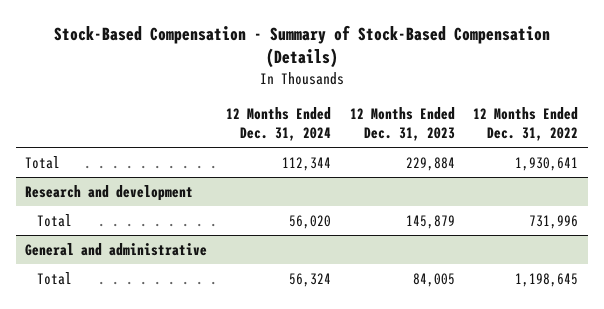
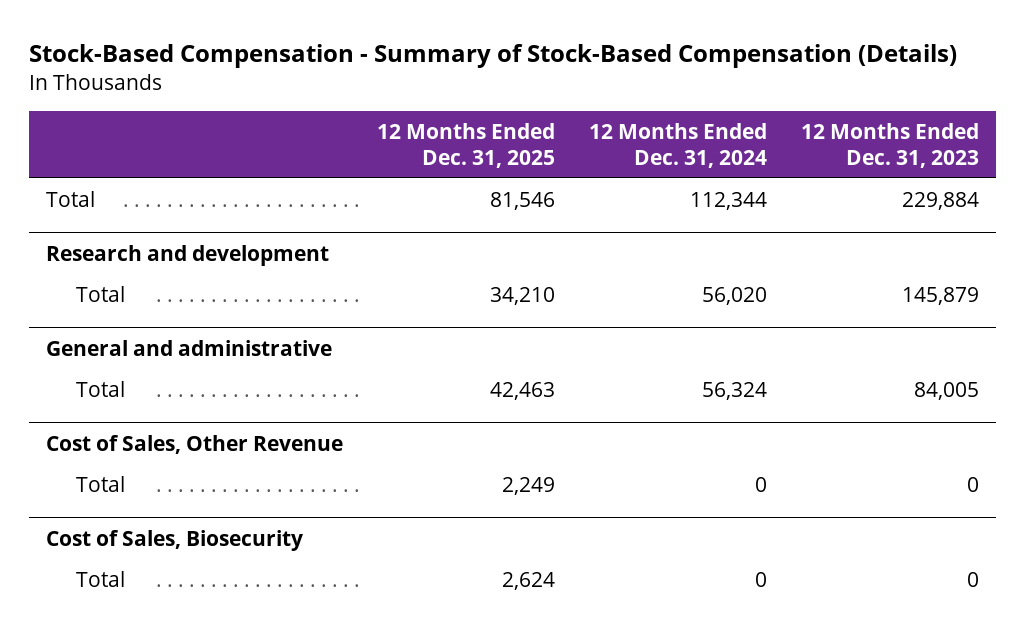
- | 12 Months Ended Dec. 31, 2024 | 12 Months Ended Dec. 31, 2023 | 12 Months Ended Dec. 31, 2022
+ | 12 Months Ended Dec. 31, 2025 | 12 Months Ended Dec. 31, 2024 | 12 Months Ended Dec. 31, 2023
+ Cost of Sales, Other Revenue
+ Total | 2,249 | 0 | 0
+ Cost of Sales, Biosecurity
+ Total | 2,624 | 0 | 0

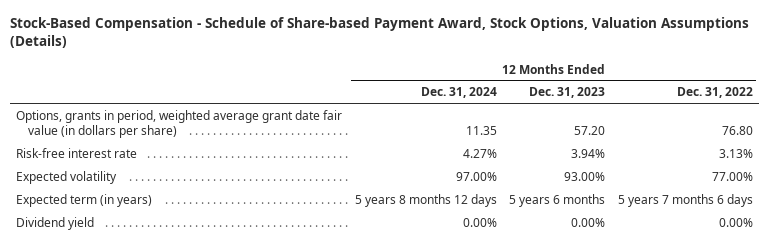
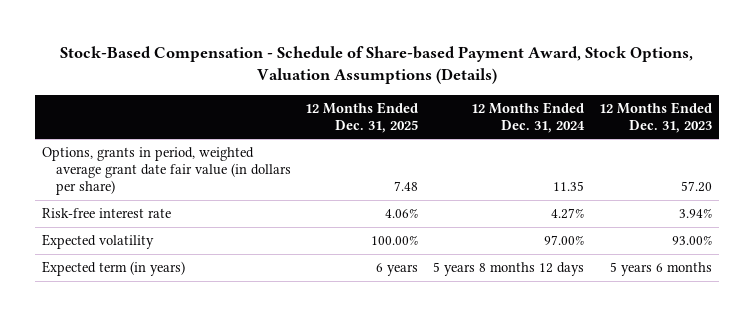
- | 12 Months Ended Dec. 31, 2024 | 12 Months Ended Dec. 31, 2023 | 12 Months Ended Dec. 31, 2022
+ | 12 Months Ended Dec. 31, 2025 | 12 Months Ended Dec. 31, 2024 | 12 Months Ended Dec. 31, 2023
- Dividend yield | 0.00% | 0.00% | 0.00%

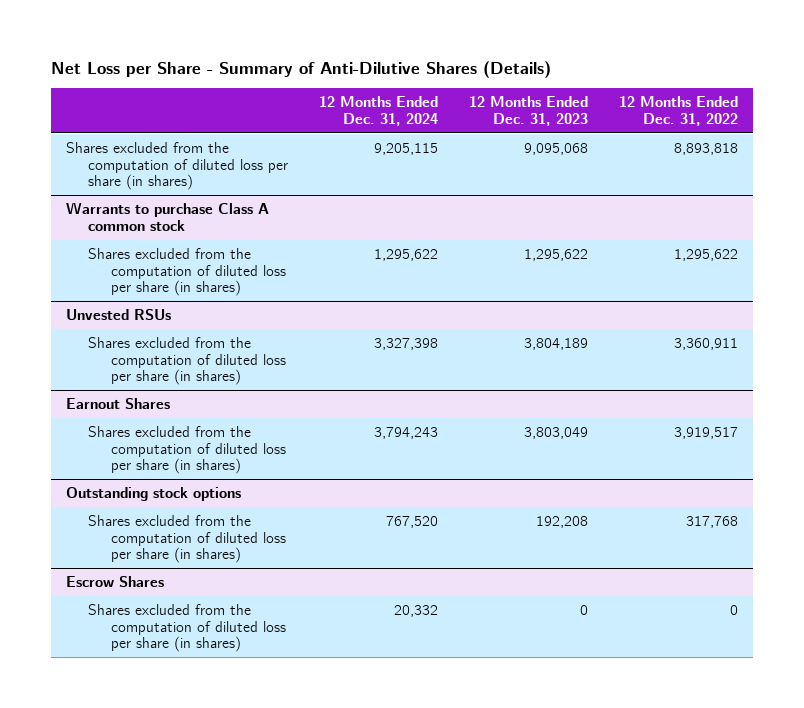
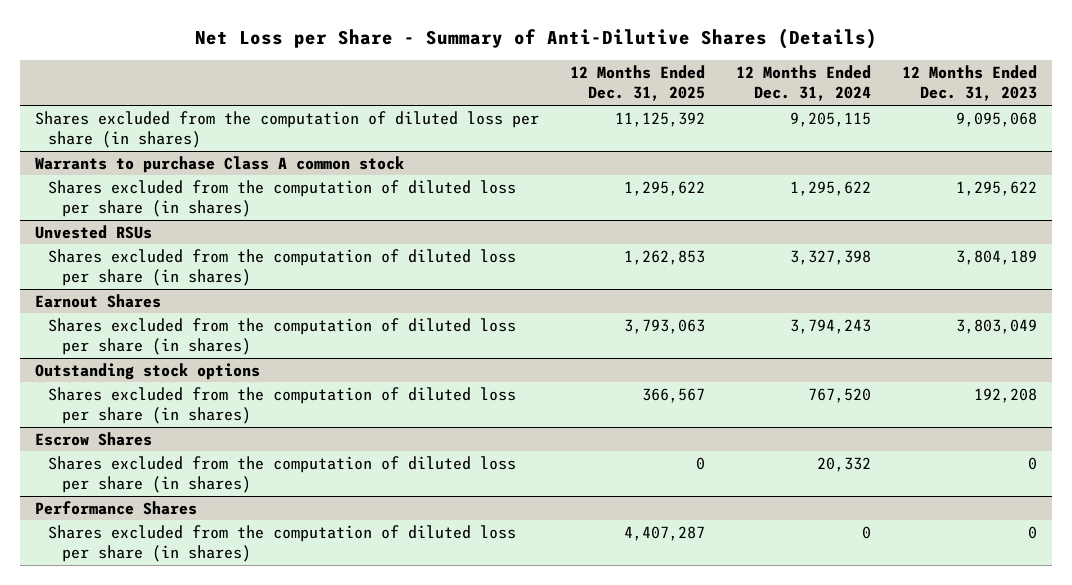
- | 12 Months Ended Dec. 31, 2024 | 12 Months Ended Dec. 31, 2023 | 12 Months Ended Dec. 31, 2022
+ | 12 Months Ended Dec. 31, 2025 | 12 Months Ended Dec. 31, 2024 | 12 Months Ended Dec. 31, 2023
+ Performance Shares
+ Shares excluded from the computation of diluted loss per share (in shares) | 4,407,287 | 0 | 0

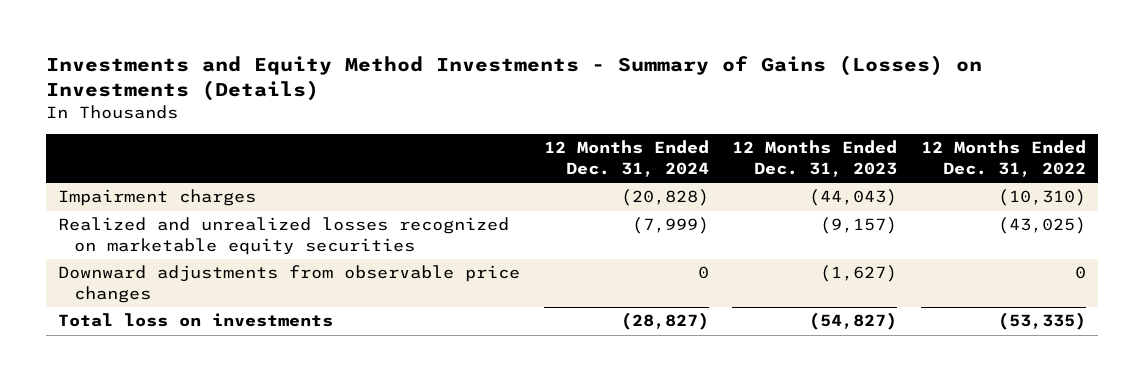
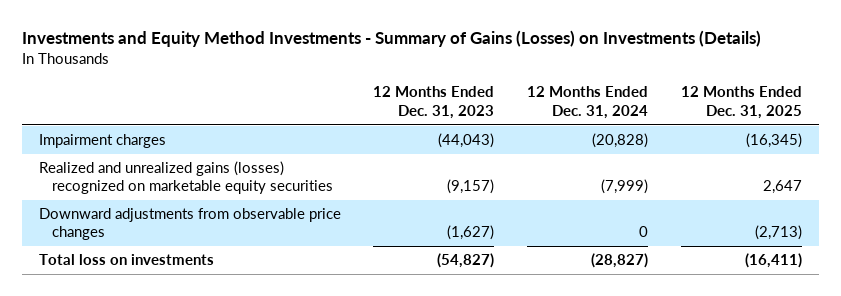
- | 12 Months Ended Dec. 31, 2024 | 12 Months Ended Dec. 31, 2023 | 12 Months Ended Dec. 31, 2022
+ | 12 Months Ended Dec. 31, 2023 | 12 Months Ended Dec. 31, 2024 | 12 Months Ended Dec. 31, 2025
- Realized and unrealized losses recognized on marketable equity securities | (7,999) | (9,157) | (43,025)
+ Realized and unrealized gains (losses) recognized on marketable equity securities | (9,157) | (7,999) | 2,647

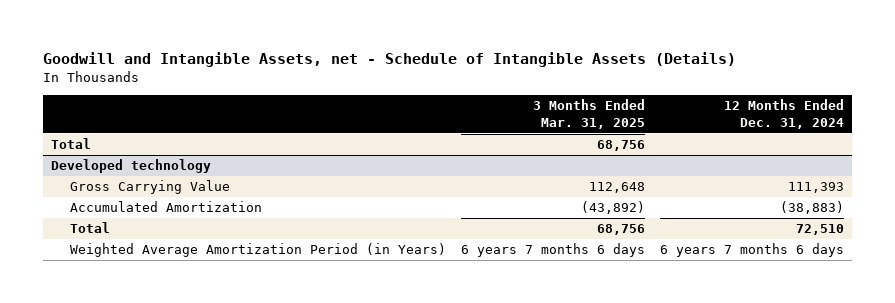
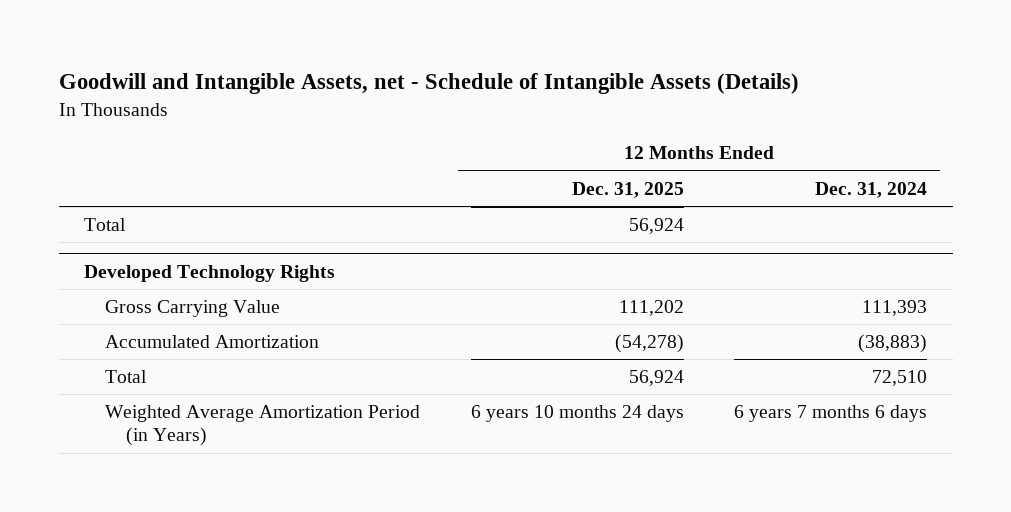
- | 3 Months Ended Mar. 31, 2025 | 12 Months Ended Dec. 31, 2024
+ | 12 Months Ended Dec. 31, 2025 | 12 Months Ended Dec. 31, 2024
- Developed technology
+ Developed Technology Rights

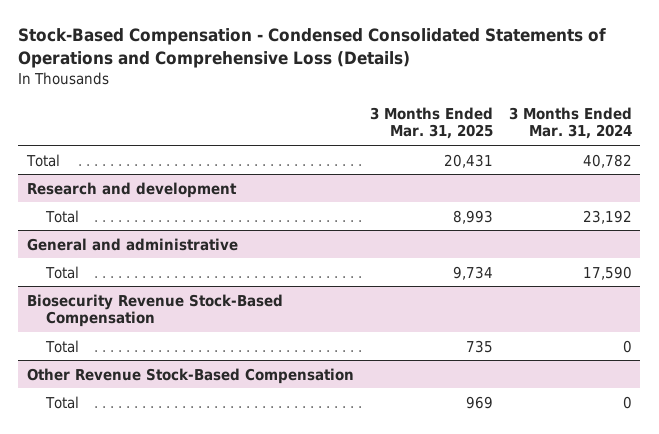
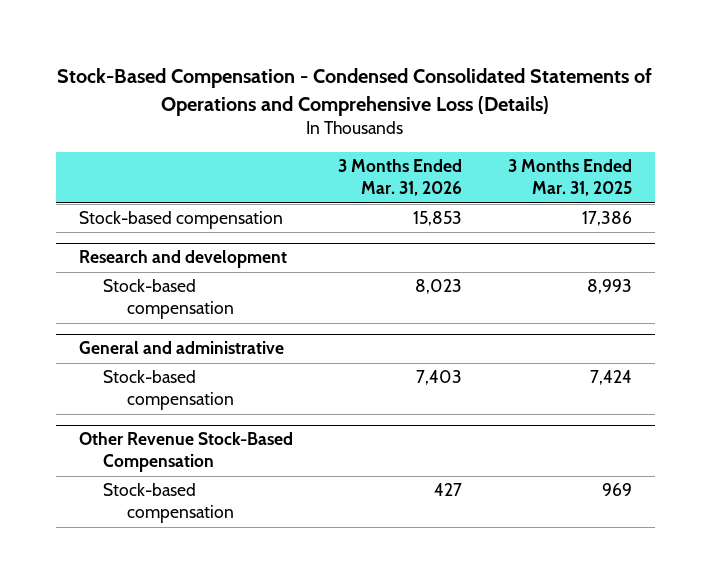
- | 3 Months Ended Mar. 31, 2025 | 3 Months Ended Mar. 31, 2024
+ | 3 Months Ended Mar. 31, 2026 | 3 Months Ended Mar. 31, 2025
- Total | 20,431 | 40,782
+ Stock-based compensation | 15,853 | 17,386
@ Research and development
- Total | 8,993 | 23,192
+ Stock-based compensation | 8,023 | 8,993
@ General and administrative
- Total | 9,734 | 17,590
- Biosecurity Revenue Stock-Based Compensation
- Total | 735 | 0
@ General and administrative
+ Stock-based compensation | 7,403 | 7,424
@ Other Revenue Stock-Based Compensation
- Total | 969 | 0
+ Stock-based compensation | 427 | 969

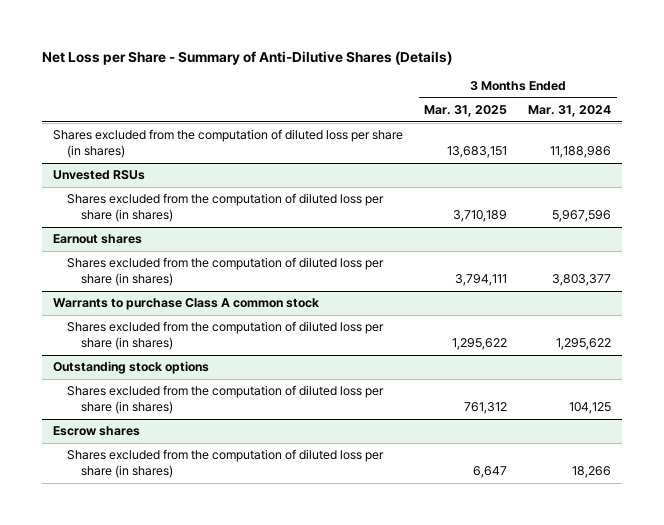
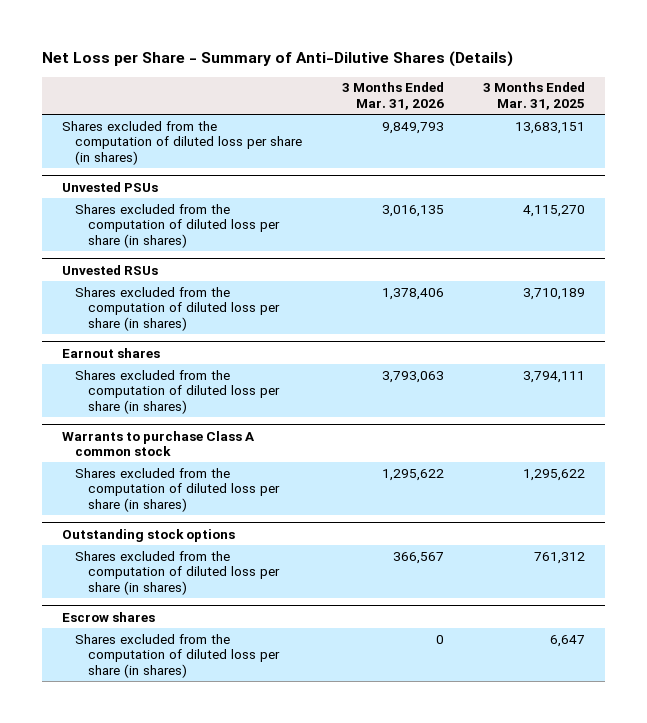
- | 3 Months Ended Mar. 31, 2025 | 3 Months Ended Mar. 31, 2024
+ | 3 Months Ended Mar. 31, 2026 | 3 Months Ended Mar. 31, 2025
+ Unvested PSUs
+ Shares excluded from the computation of diluted loss per share (in shares) | 3,016,135 | 4,115,270

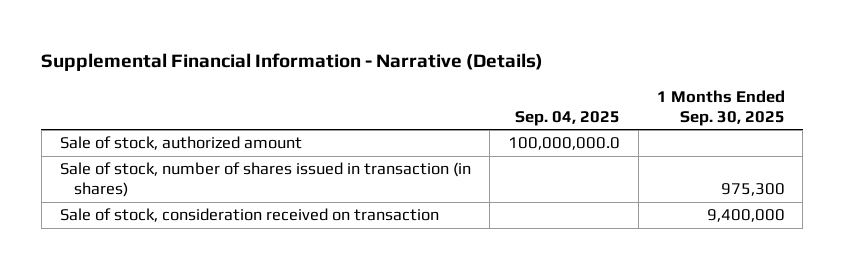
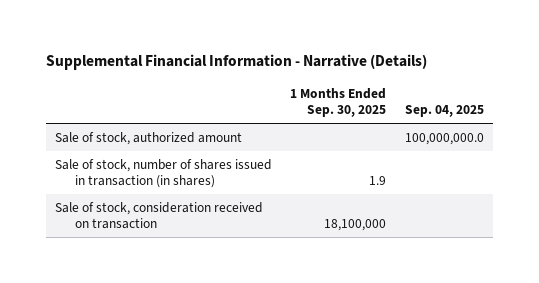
- | Sep. 04, 2025 | 1 Months Ended Sep. 30, 2025
+ | 1 Months Ended Sep. 30, 2025 | Sep. 04, 2025
- Sale of stock, number of shares issued in transaction (in shares) | | 975,300
- Sale of stock, consideration received on transaction | | 9,400,000
+ Sale of stock, number of shares issued in transaction (in shares) | 1.9 |
+ Sale of stock, consideration received on transaction | 18,100,000 |

